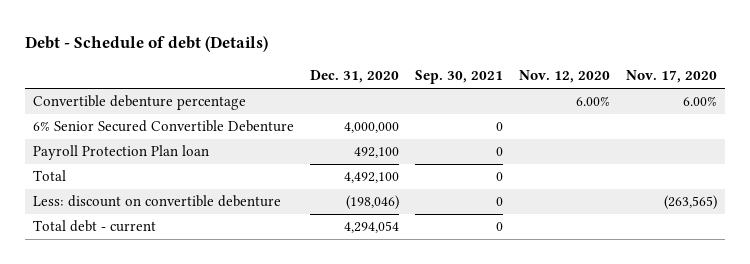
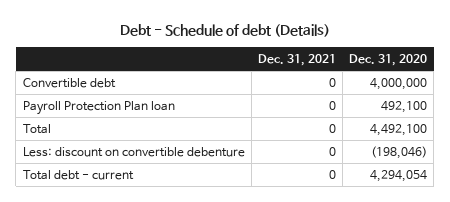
- | Dec. 31, 2020 | Sep. 30, 2021 | Nov. 12, 2020 | Nov. 17, 2020
+ | Dec. 31, 2021 | Dec. 31, 2020
- Convertible debenture percentage | | | 6.00% | 6.00%
- 6% Senior Secured Convertible Debenture | 4,000,000 | 0 | |
+ Convertible debt | 0 | 4,000,000

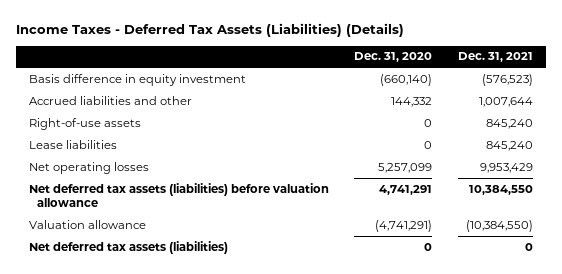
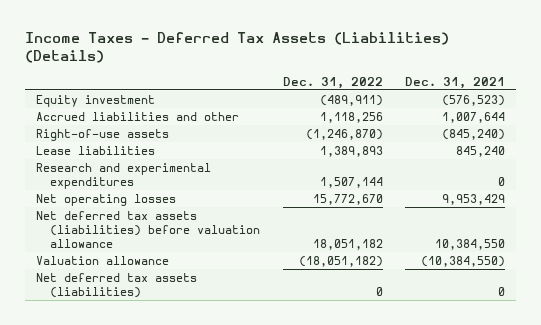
- | Dec. 31, 2020 | Dec. 31, 2021
+ | Dec. 31, 2022 | Dec. 31, 2021
- Basis difference in equity investment | (660,140) | (576,523)
+ Equity investment | (489,911) | (576,523)
- Right-of-use assets | 0 | 845,240
+ Right-of-use assets | (1,246,870) | (845,240)
+ Research and experimental expenditures | 1,507,144 | 0

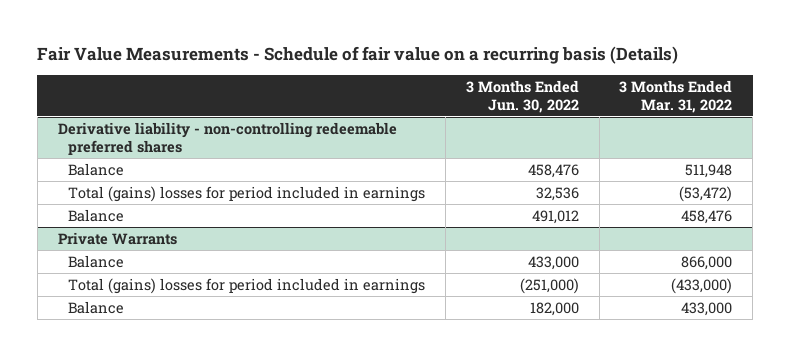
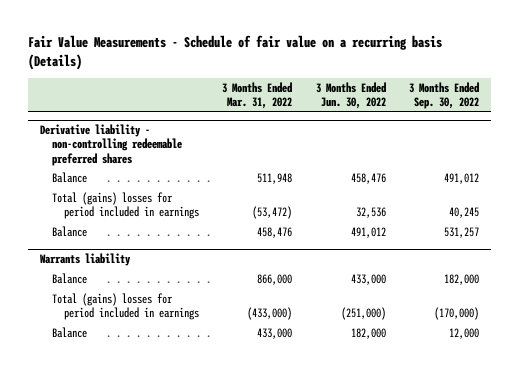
- | 3 Months Ended Jun. 30, 2022 | 3 Months Ended Mar. 31, 2022
+ | 3 Months Ended Mar. 31, 2022 | 3 Months Ended Jun. 30, 2022 | 3 Months Ended Sep. 30, 2022
- Private Warrants
+ Warrants liability

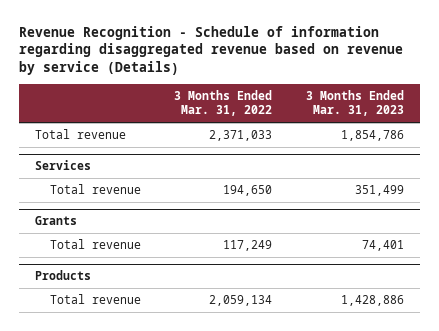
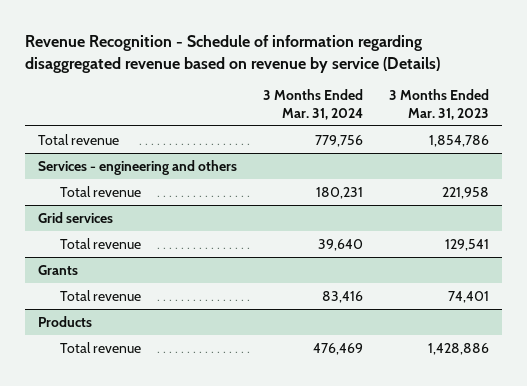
- | 3 Months Ended Mar. 31, 2022 | 3 Months Ended Mar. 31, 2023
+ | 3 Months Ended Mar. 31, 2024 | 3 Months Ended Mar. 31, 2023
- Services
- Total revenue | 194,650 | 351,499
+ Services - engineering and others
+ Total revenue | 180,231 | 221,958
+ Grid services
+ Total revenue | 39,640 | 129,541

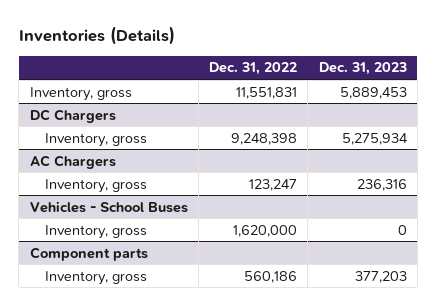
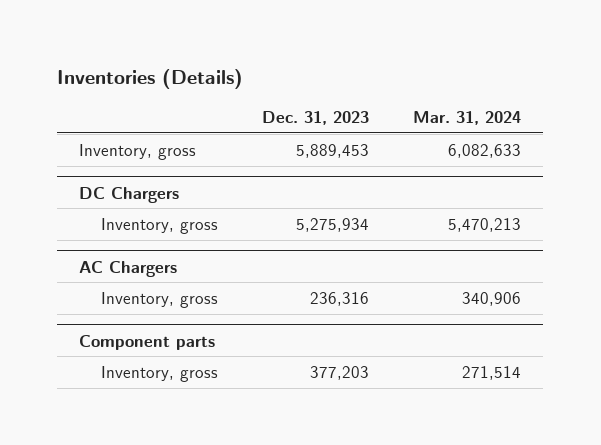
- | Dec. 31, 2022 | Dec. 31, 2023
+ | Dec. 31, 2023 | Mar. 31, 2024
- Vehicles - School Buses
- Inventory, gross | 1,620,000 | 0

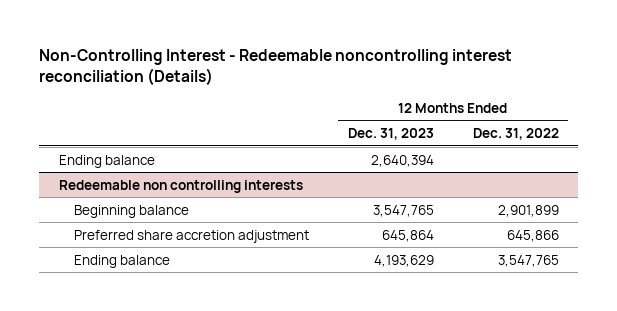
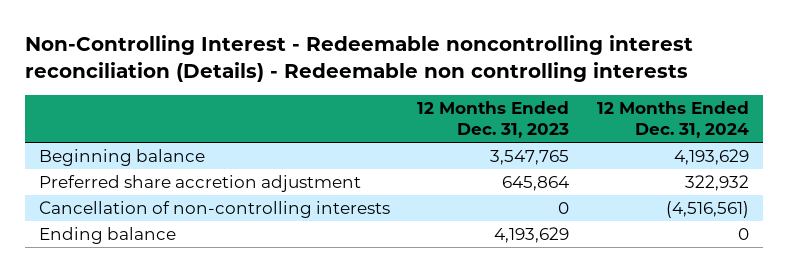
- Non-Controlling Interest - Redeemable noncontrolling interest reconciliation (Details)
+ Non-Controlling Interest - Redeemable noncontrolling interest reconciliation (Details) - Redeemable non controlling interests
- | 12 Months Ended Dec. 31, 2023 | 12 Months Ended Dec. 31, 2022
+ | 12 Months Ended Dec. 31, 2023 | 12 Months Ended Dec. 31, 2024
- Ending balance | 2,640,394 |
- Redeemable non controlling interests
+ Cancellation of non-controlling interests | 0 | (4,516,561)

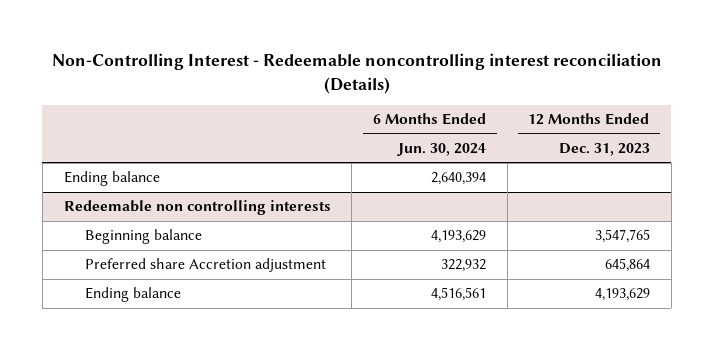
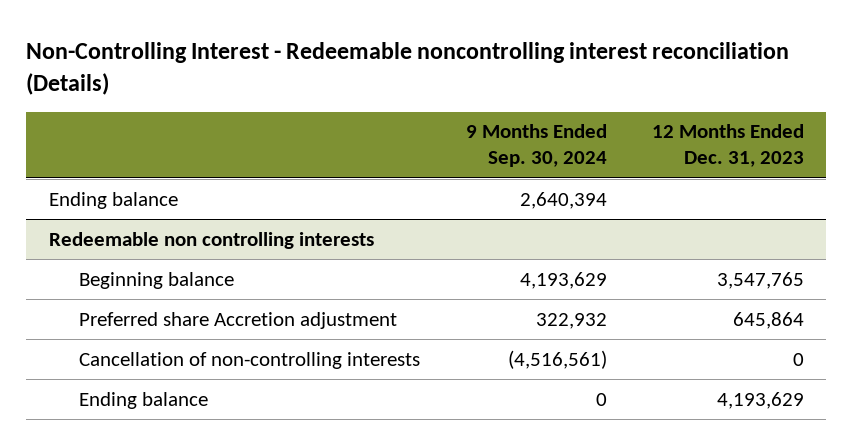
- | 6 Months Ended Jun. 30, 2024 | 12 Months Ended Dec. 31, 2023
+ | 9 Months Ended Sep. 30, 2024 | 12 Months Ended Dec. 31, 2023
@ Redeemable non controlling interests
+ Cancellation of non-controlling interests | (4,516,561) | 0

